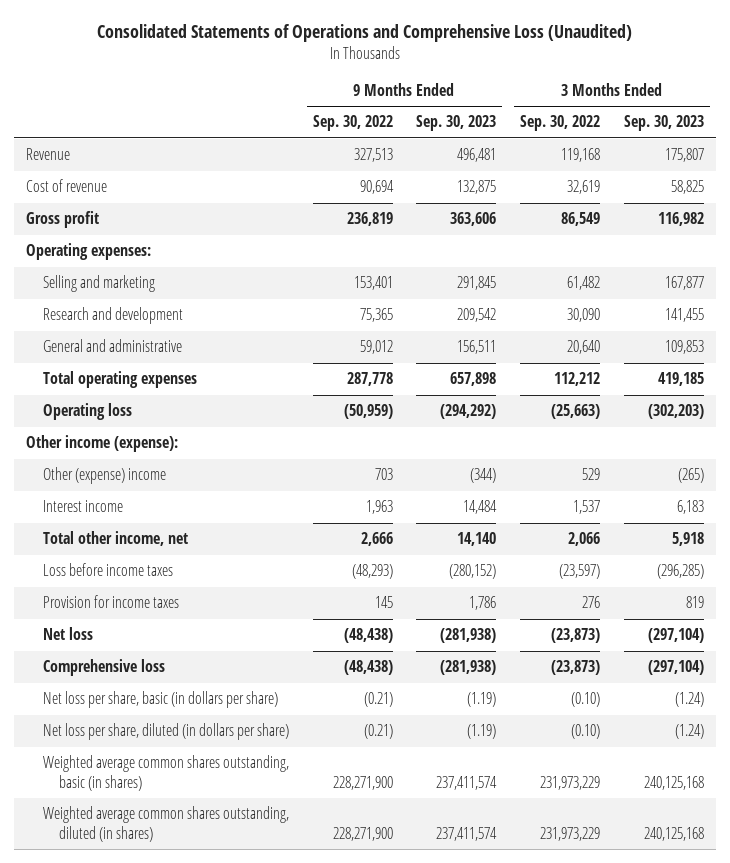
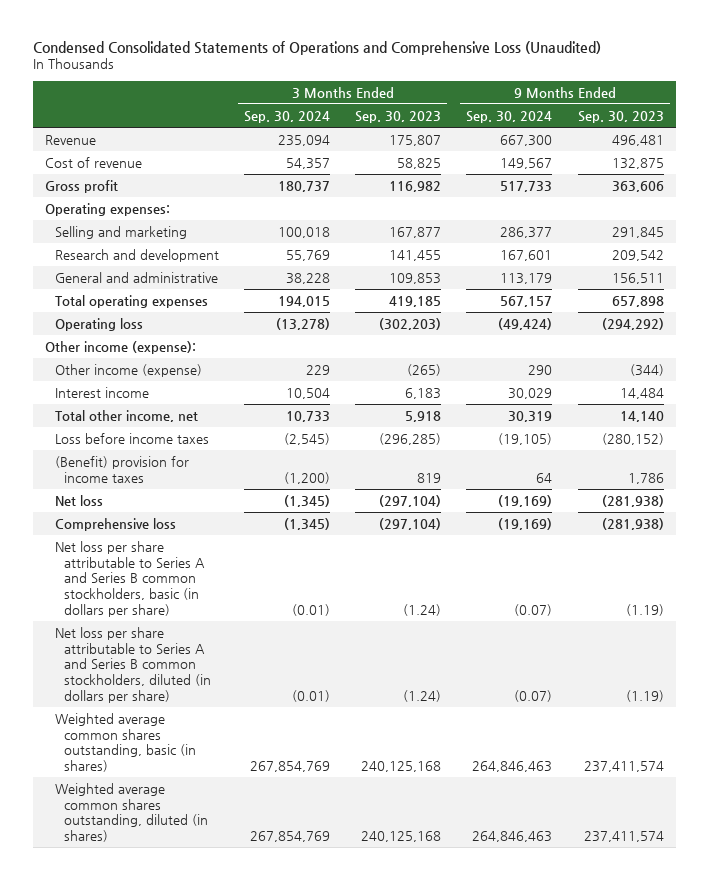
- Consolidated Statements of Operations and Comprehensive Loss (Unaudited)
+ Condensed Consolidated Statements of Operations and Comprehensive Loss (Unaudited)
- | 9 Months Ended Sep. 30, 2022 | 9 Months Ended Sep. 30, 2023 | 3 Months Ended Sep. 30, 2022 | 3 Months Ended Sep. 30, 2023
+ | 3 Months Ended Sep. 30, 2024 | 3 Months Ended Sep. 30, 2023 | 9 Months Ended Sep. 30, 2024 | 9 Months Ended Sep. 30, 2023
- Other (expense) income | 703 | (344) | 529 | (265)
+ Other income (expense) | 229 | (265) | 290 | (344)
- Provision for income taxes | 145 | 1,786 | 276 | 819
+ (Benefit) provision for income taxes | (1,200) | 819 | 64 | 1,786
- Net loss per share, basic (in dollars per share) | (0.21) | (1.19) | (0.10) | (1.24)
- Net loss per share, diluted (in dollars per share) | (0.21) | (1.19) | (0.10) | (1.24)
+ Net loss per share attributable to Series A and Series B common stockholders, basic (in dollars per share) | (0.01) | (1.24) | (0.07) | (1.19)
+ Net loss per share attributable to Series A and Series B common stockholders, diluted (in dollars per share) | (0.01) | (1.24) | (0.07) | (1.19)

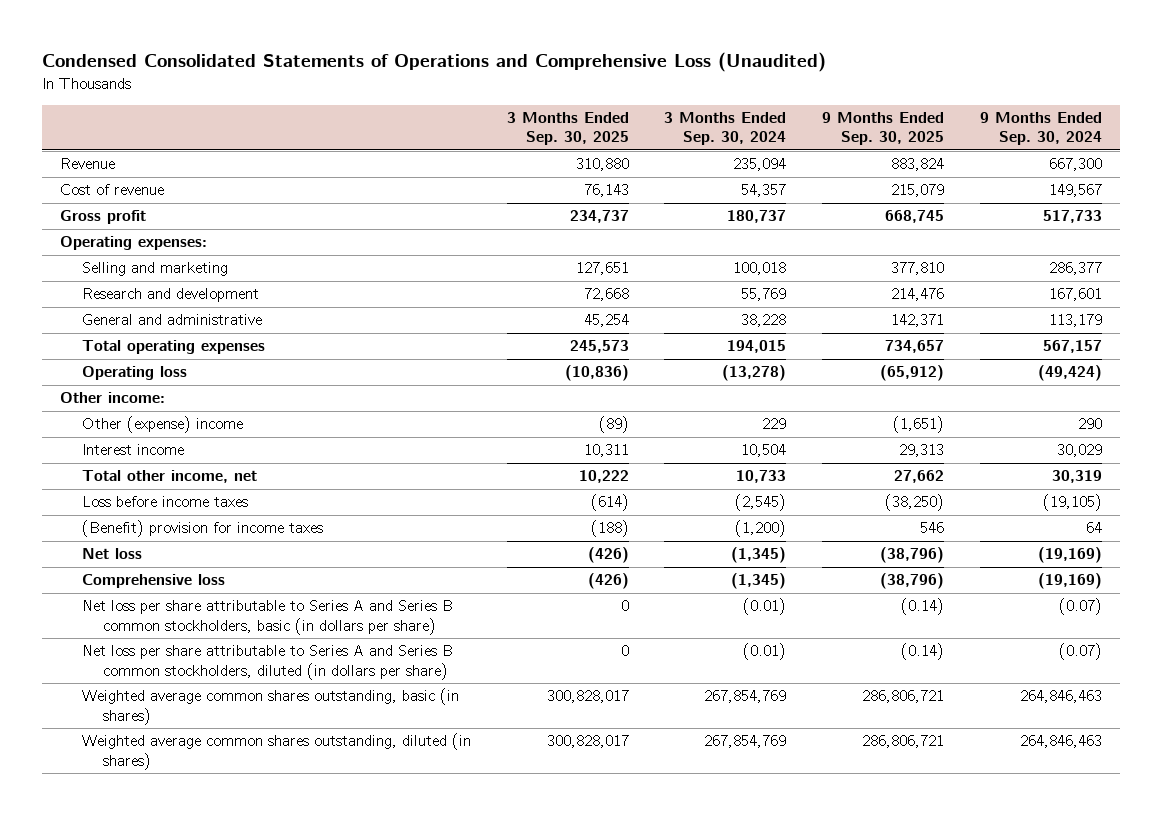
- | 3 Months Ended Sep. 30, 2024 | 3 Months Ended Sep. 30, 2023 | 9 Months Ended Sep. 30, 2024 | 9 Months Ended Sep. 30, 2023
+ | 3 Months Ended Sep. 30, 2025 | 3 Months Ended Sep. 30, 2024 | 9 Months Ended Sep. 30, 2025 | 9 Months Ended Sep. 30, 2024
- Other income (expense):
- Other income (expense) | 229 | (265) | 290 | (344)
+ Other income:
+ Other (expense) income | (89) | 229 | (1,651) | 290

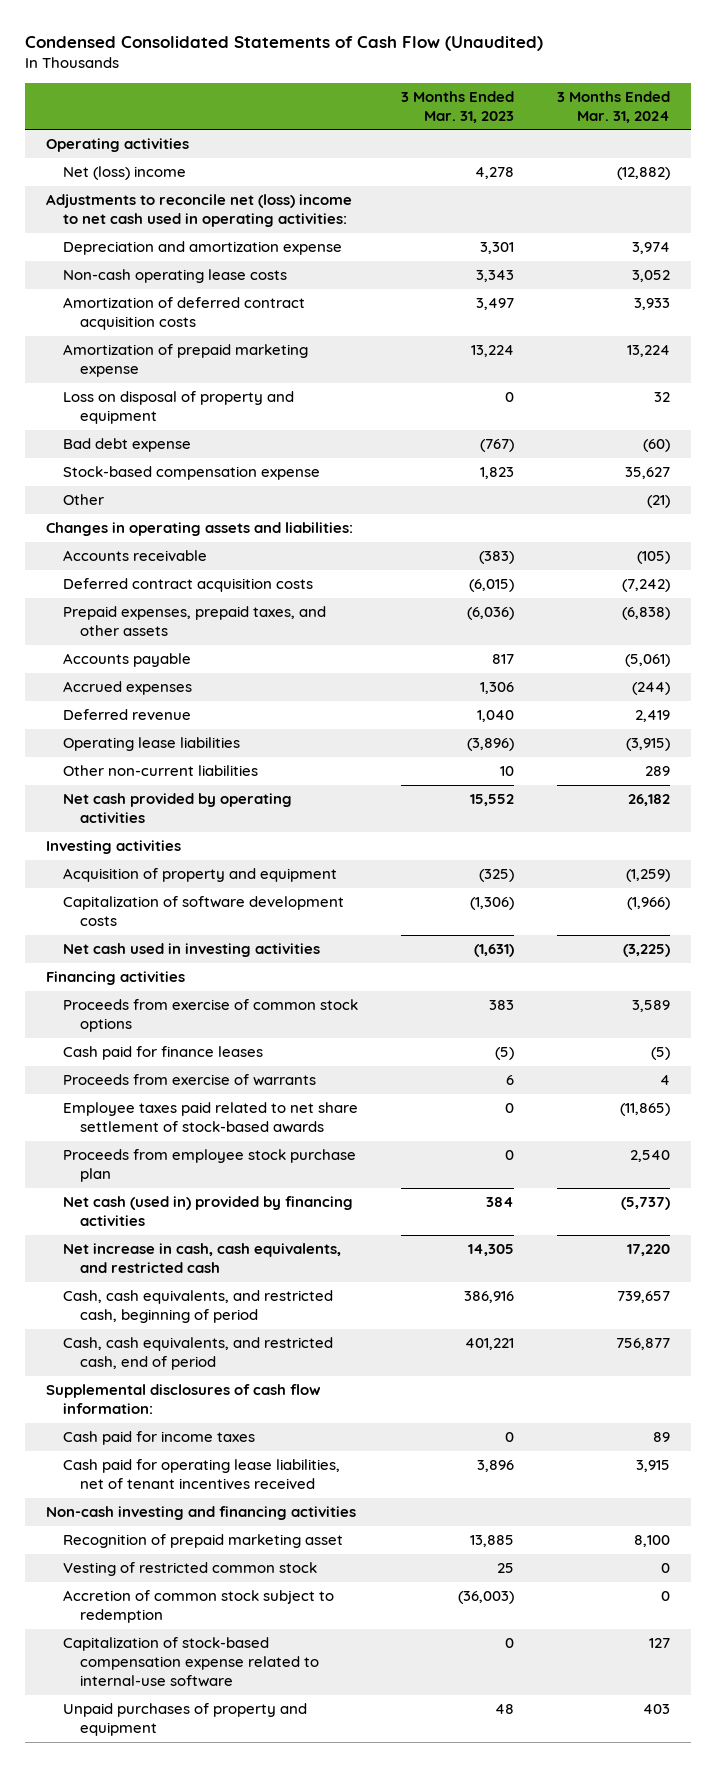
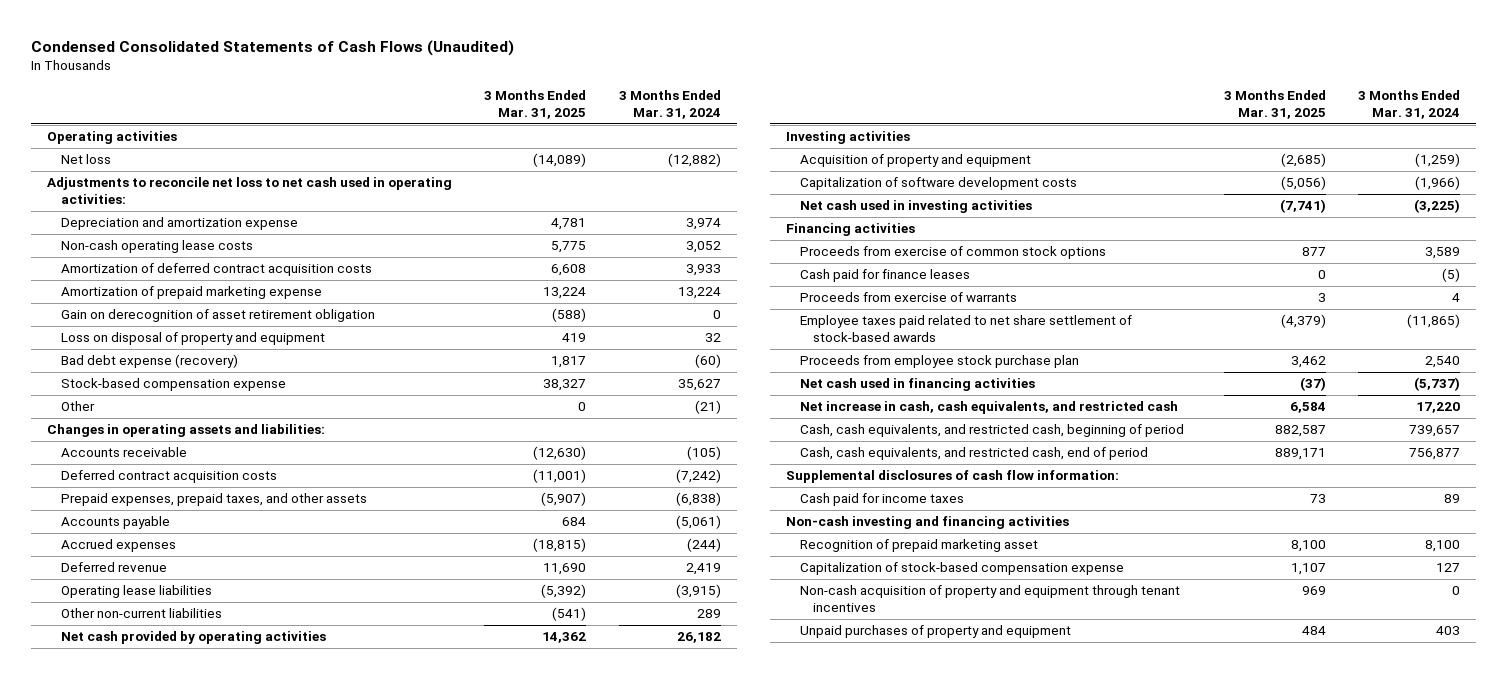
- Condensed Consolidated Statements of Cash Flow (Unaudited)
+ Condensed Consolidated Statements of Cash Flows (Unaudited)
- | 3 Months Ended Mar. 31, 2023 | 3 Months Ended Mar. 31, 2024
+ | 3 Months Ended Mar. 31, 2025 | 3 Months Ended Mar. 31, 2024
- Net (loss) income | 4,278 | (12,882)
- Adjustments to reconcile net (loss) income to net cash used in operating activities:
+ Net loss | (14,089) | (12,882)
+ Adjustments to reconcile net loss to net cash used in operating activities:
+ Gain on derecognition of asset retirement obligation | (588) | 0
- Bad debt expense | (767) | (60)
+ Bad debt expense (recovery) | 1,817 | (60)
- Net cash (used in) provided by financing activities | 384 | (5,737)
+ Net cash used in financing activities | (37) | (5,737)
- Cash paid for operating lease liabilities, net of tenant incentives received | 3,896 | 3,915
- Vesting of restricted common stock | 25 | 0
- Accretion of common stock subject to redemption | (36,003) | 0
- Capitalization of stock-based compensation expense related to internal-use software | 0 | 127
+ Capitalization of stock-based compensation expense | 1,107 | 127
+ Non-cash acquisition of property and equipment through tenant incentives | 969 | 0

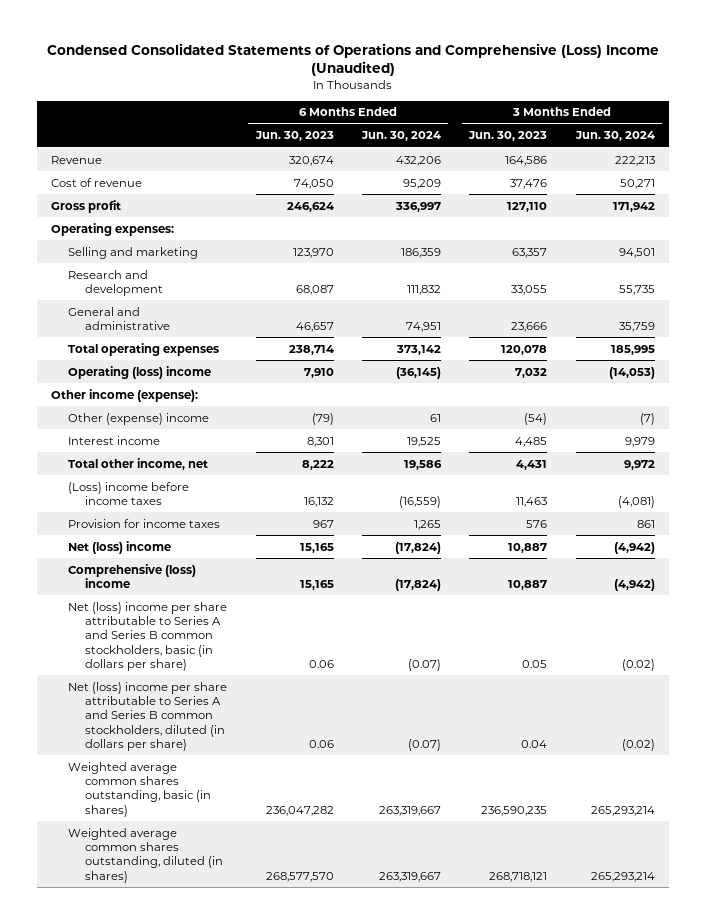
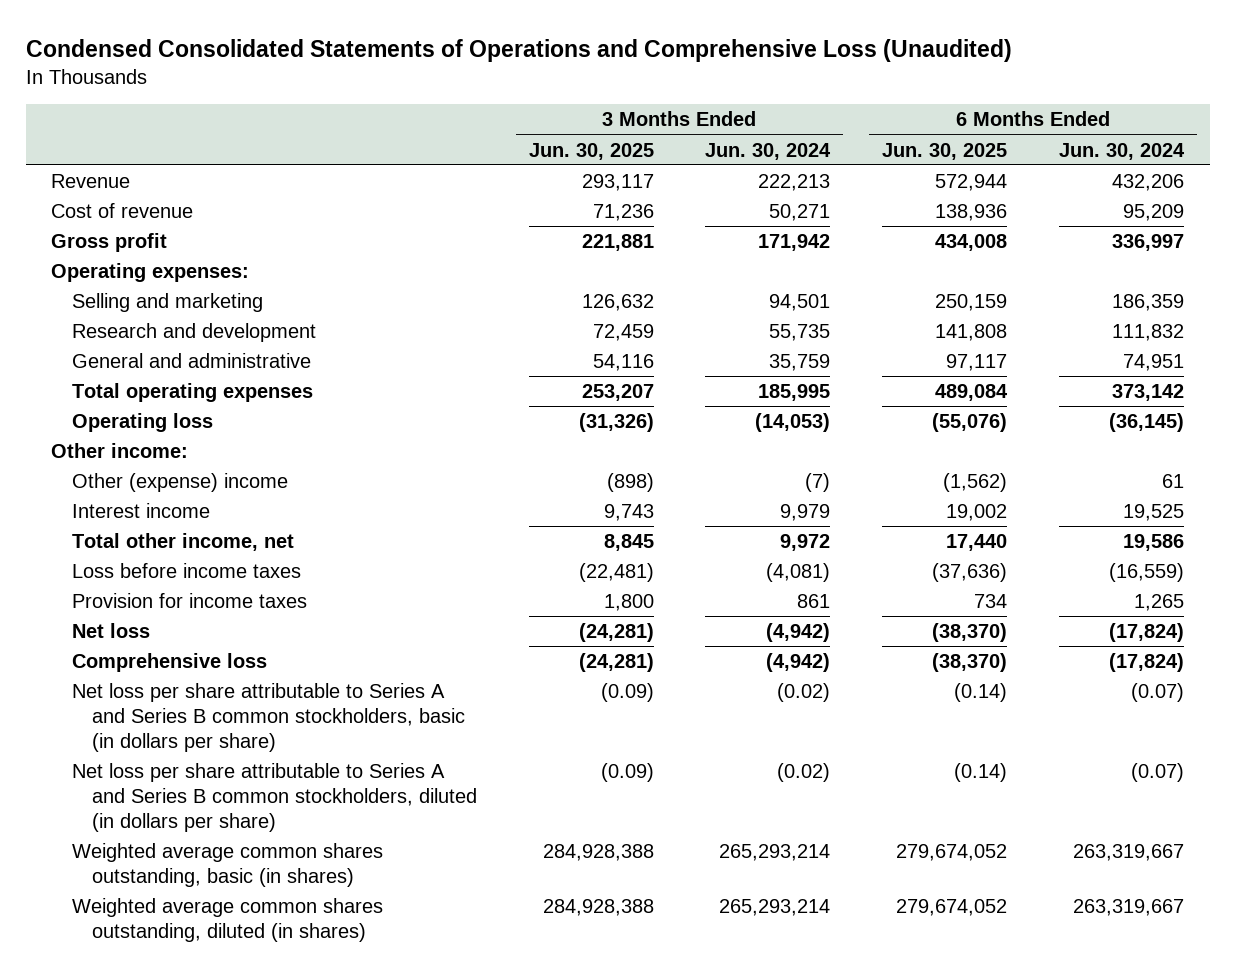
- Condensed Consolidated Statements of Operations and Comprehensive (Loss) Income (Unaudited)
+ Condensed Consolidated Statements of Operations and Comprehensive Loss (Unaudited)
- | 6 Months Ended Jun. 30, 2023 | 6 Months Ended Jun. 30, 2024 | 3 Months Ended Jun. 30, 2023 | 3 Months Ended Jun. 30, 2024
+ | 3 Months Ended Jun. 30, 2025 | 3 Months Ended Jun. 30, 2024 | 6 Months Ended Jun. 30, 2025 | 6 Months Ended Jun. 30, 2024
- Operating (loss) income | 7,910 | (36,145) | 7,032 | (14,053)
- Other income (expense):
+ Operating loss | (31,326) | (14,053) | (55,076) | (36,145)
+ Other income:
- (Loss) income before income taxes | 16,132 | (16,559) | 11,463 | (4,081)
+ Loss before income taxes | (22,481) | (4,081) | (37,636) | (16,559)
- Net (loss) income | 15,165 | (17,824) | 10,887 | (4,942)
- Comprehensive (loss) income | 15,165 | (17,824) | 10,887 | (4,942)
- Net (loss) income per share attributable to Series A and Series B common stockholders, basic (in dollars per share) | 0.06 | (0.07) | 0.05 | (0.02)
- Net (loss) income per share attributable to Series A and Series B common stockholders, diluted (in dollars per share) | 0.06 | (0.07) | 0.04 | (0.02)
+ Net loss | (24,281) | (4,942) | (38,370) | (17,824)
+ Comprehensive loss | (24,281) | (4,942) | (38,370) | (17,824)
+ Net loss per share attributable to Series A and Series B common stockholders, basic (in dollars per share) | (0.09) | (0.02) | (0.14) | (0.07)
+ Net loss per share attributable to Series A and Series B common stockholders, diluted (in dollars per share) | (0.09) | (0.02) | (0.14) | (0.07)

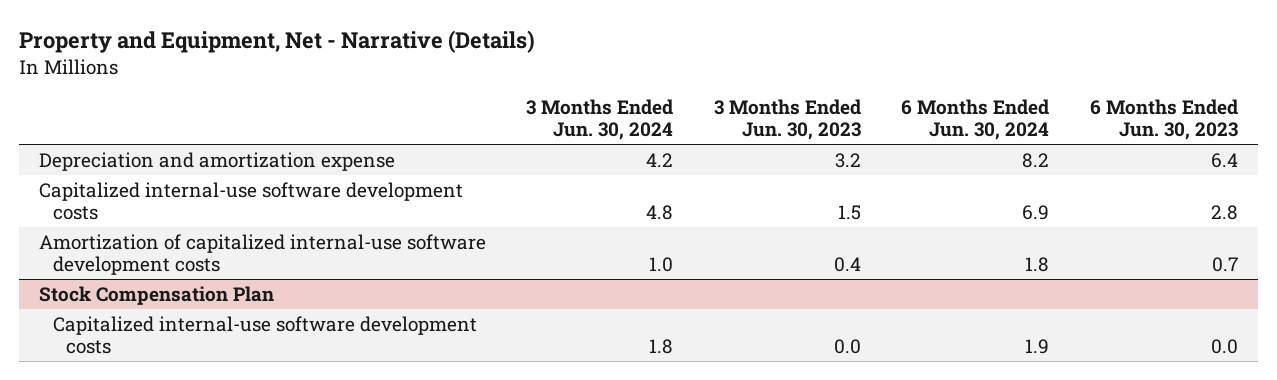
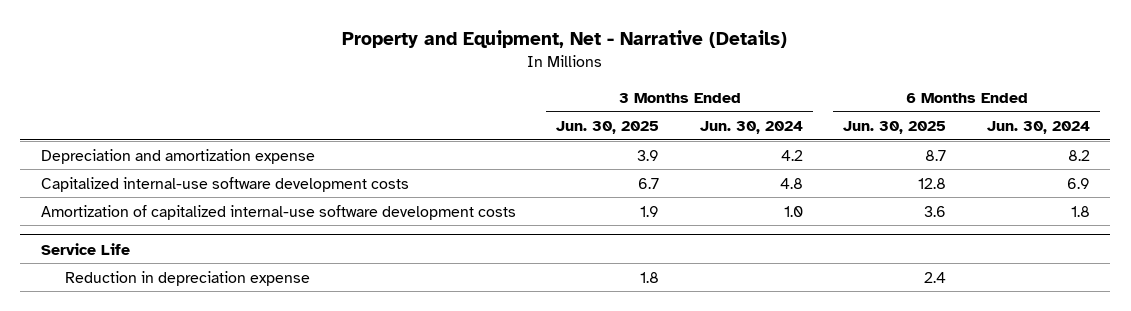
- | 3 Months Ended Jun. 30, 2024 | 3 Months Ended Jun. 30, 2023 | 6 Months Ended Jun. 30, 2024 | 6 Months Ended Jun. 30, 2023
+ | 3 Months Ended Jun. 30, 2025 | 3 Months Ended Jun. 30, 2024 | 6 Months Ended Jun. 30, 2025 | 6 Months Ended Jun. 30, 2024
- Stock Compensation Plan
- Capitalized internal-use software development costs | 1.8 | 0.0 | 1.9 | 0.0
+ Service Life
+ Reduction in depreciation expense | 1.8 | | 2.4 |

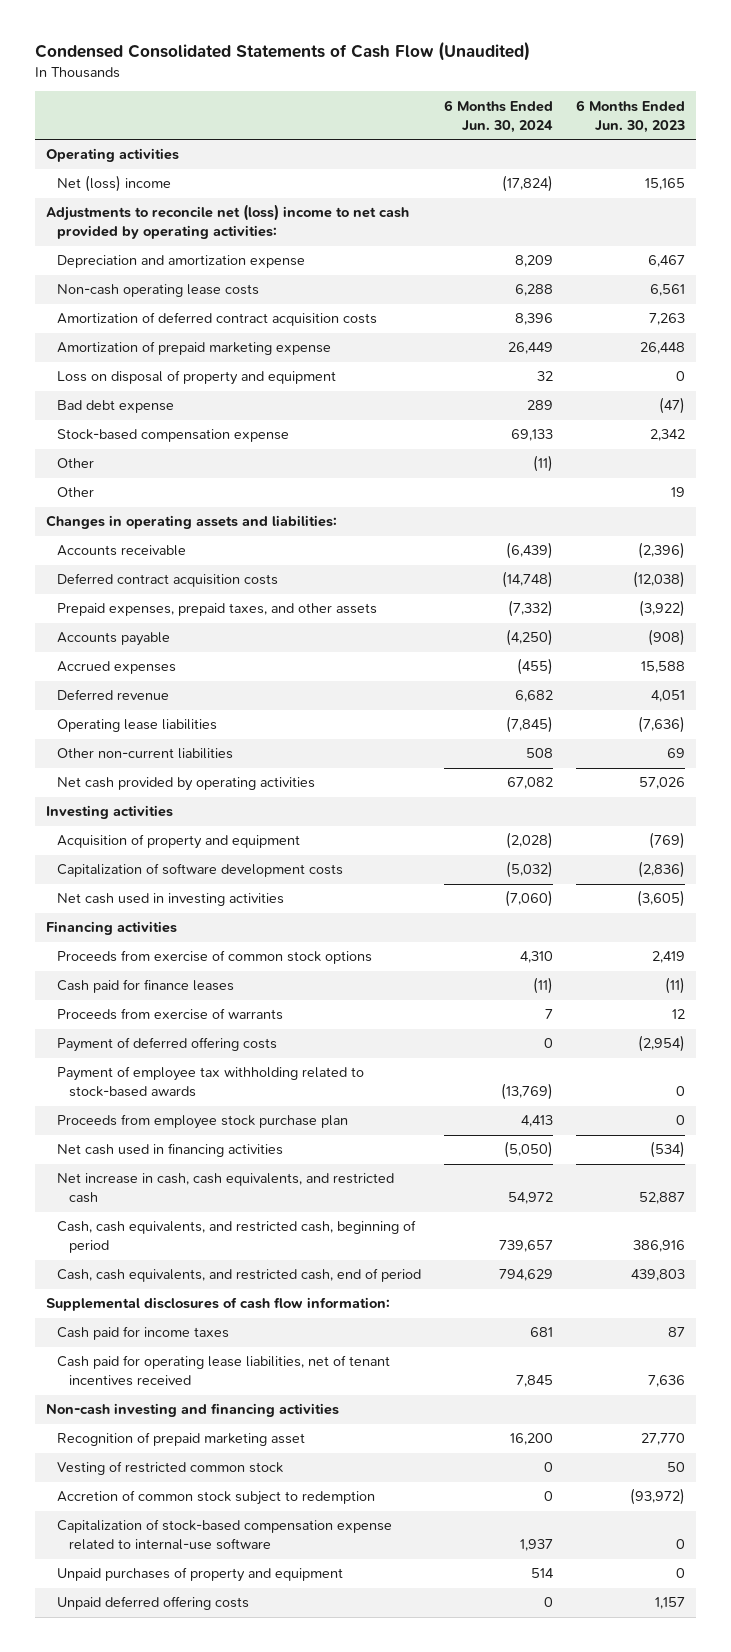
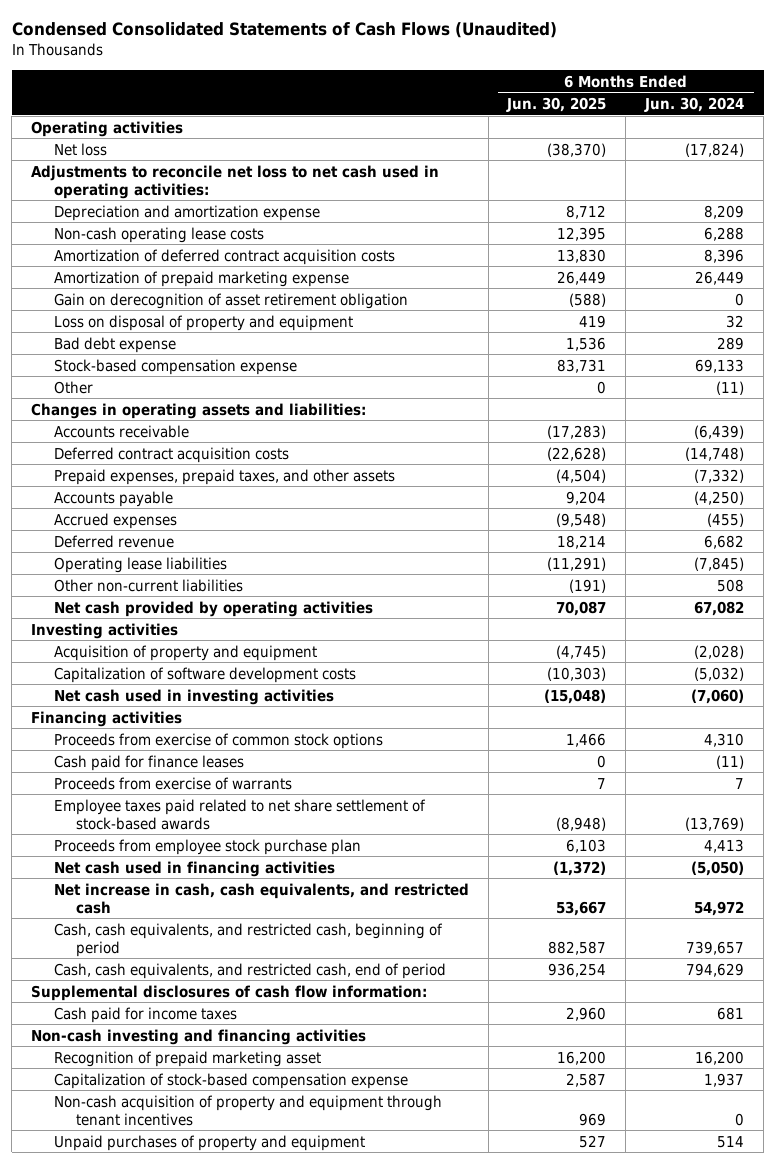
- Condensed Consolidated Statements of Cash Flow (Unaudited)
+ Condensed Consolidated Statements of Cash Flows (Unaudited)
- | 6 Months Ended Jun. 30, 2024 | 6 Months Ended Jun. 30, 2023
+ | 6 Months Ended Jun. 30, 2025 | 6 Months Ended Jun. 30, 2024
- Net (loss) income | (17,824) | 15,165
- Adjustments to reconcile net (loss) income to net cash provided by operating activities:
+ Net loss | (38,370) | (17,824)
+ Adjustments to reconcile net loss to net cash used in operating activities:
+ Gain on derecognition of asset retirement obligation | (588) | 0
- Other | | 19
- Payment of deferred offering costs | 0 | (2,954)
- Payment of employee tax withholding related to stock-based awards | (13,769) | 0
+ Employee taxes paid related to net share settlement of stock-based awards | (8,948) | (13,769)
- Cash paid for operating lease liabilities, net of tenant incentives received | 7,845 | 7,636
- Vesting of restricted common stock | 0 | 50
- Accretion of common stock subject to redemption | 0 | (93,972)
- Capitalization of stock-based compensation expense related to internal-use software | 1,937 | 0
+ Capitalization of stock-based compensation expense | 2,587 | 1,937
+ Non-cash acquisition of property and equipment through tenant incentives | 969 | 0
- Unpaid deferred offering costs | 0 | 1,157

